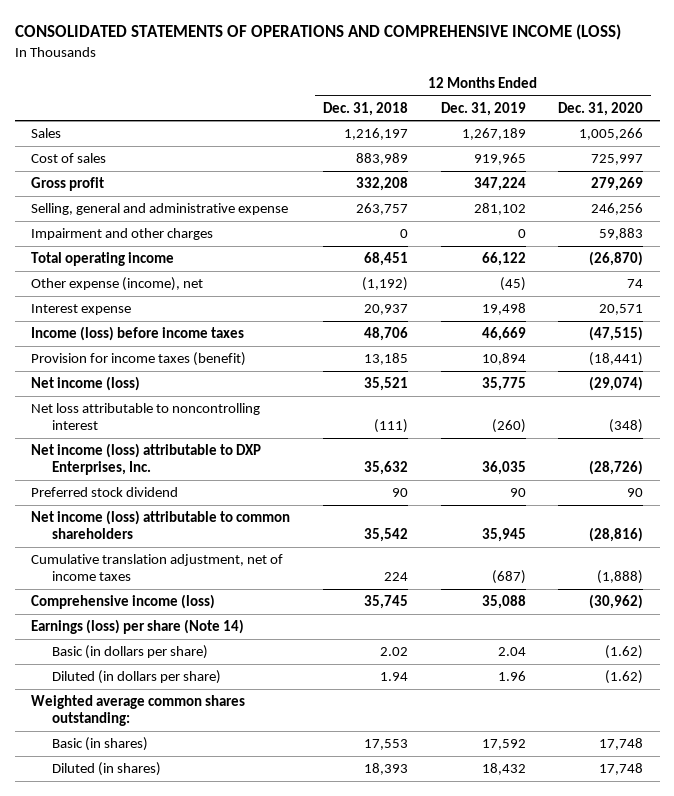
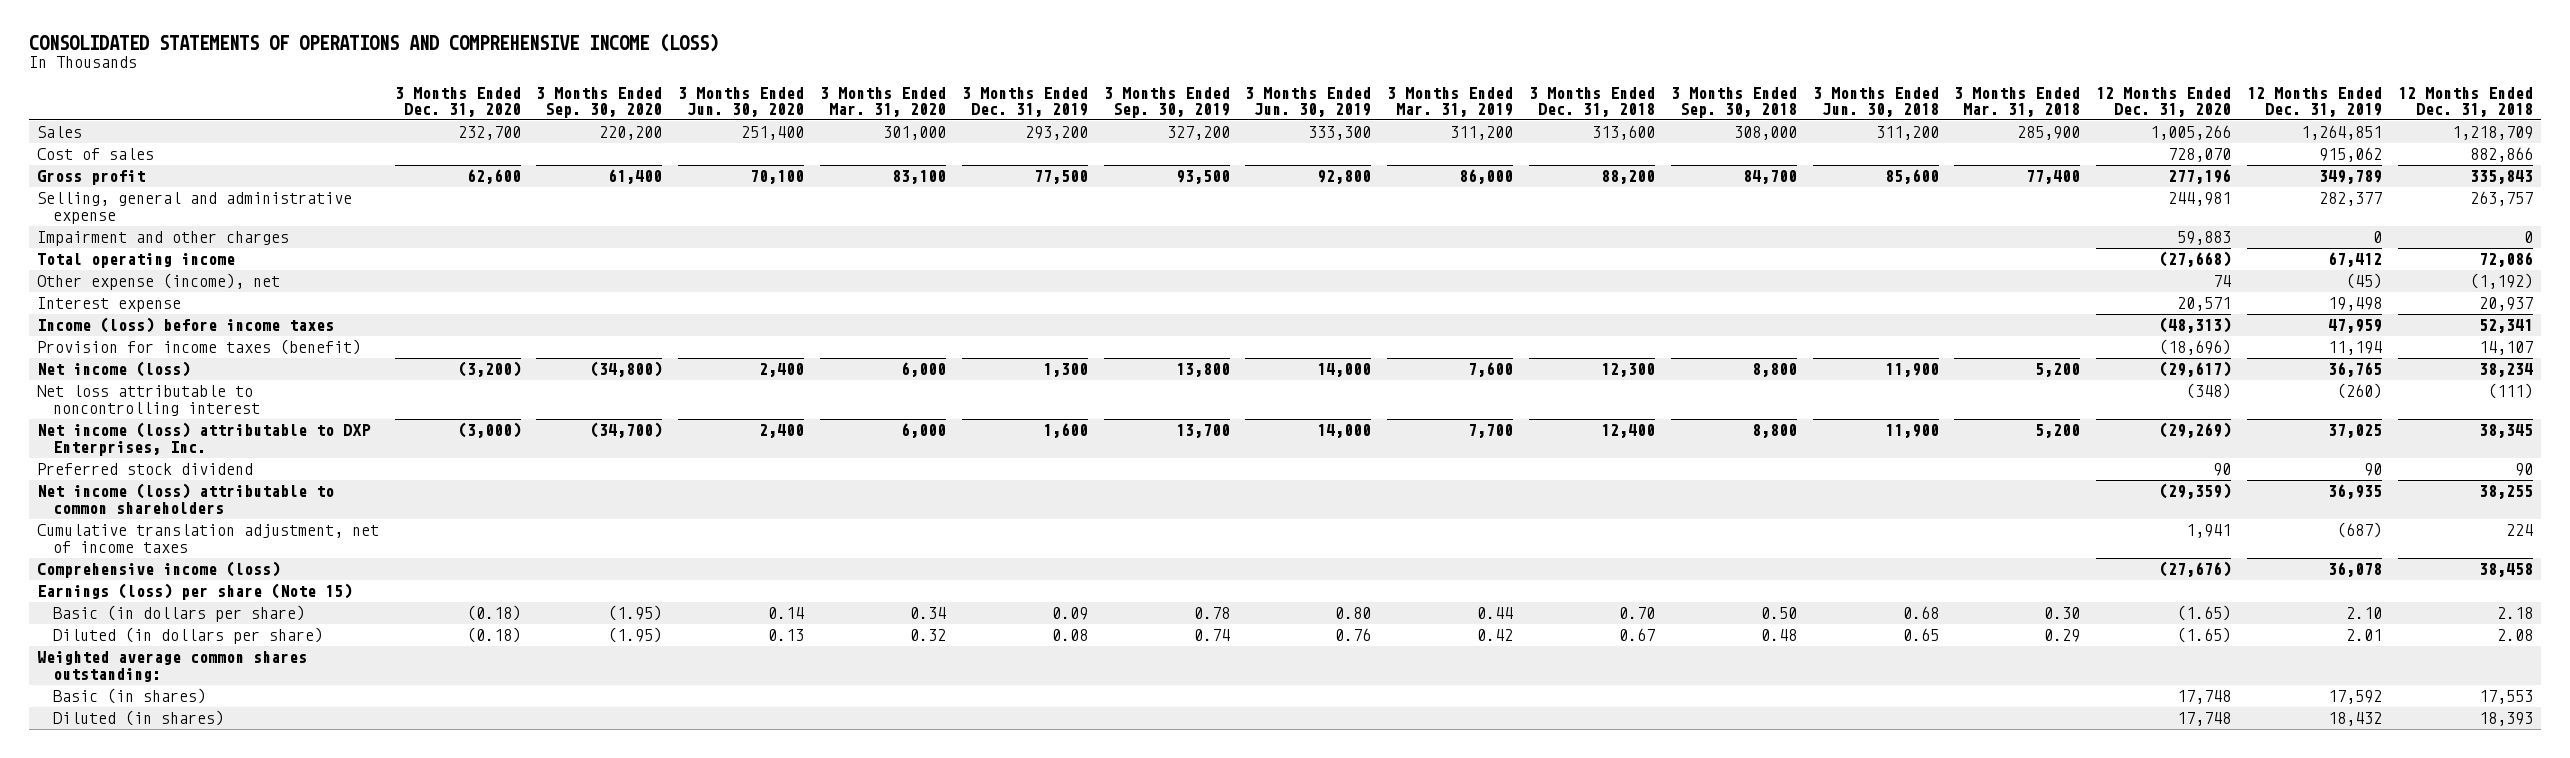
- | 12 Months Ended Dec. 31, 2018 | 12 Months Ended Dec. 31, 2019 | 12 Months Ended Dec. 31, 2020
+ | 3 Months Ended Dec. 31, 2020 | 3 Months Ended Sep. 30, 2020 | 3 Months Ended Jun. 30, 2020 | 3 Months Ended Mar. 31, 2020 | 3 Months Ended Dec. 31, 2019 | 3 Months Ended Sep. 30, 2019 | 3 Months Ended Jun. 30, 2019 | 3 Months Ended Mar. 31, 2019 | 3 Months Ended Dec. 31, 2018 | 3 Months Ended Sep. 30, 2018 | 3 Months Ended Jun. 30, 2018 | 3 Months Ended Mar. 31, 2018 | 12 Months Ended Dec. 31, 2020 | 12 Months Ended Dec. 31, 2019 | 12 Months Ended Dec. 31, 2018
- Sales | 1,216,197 | 1,267,189 | 1,005,266
- Cost of sales | 883,989 | 919,965 | 725,997
- Gross profit | 332,208 | 347,224 | 279,269
- Selling, general and administrative expense | 263,757 | 281,102 | 246,256
+ Sales | 232,700 | 220,200 | 251,400 | 301,000 | 293,200 | 327,200 | 333,300 | 311,200 | 313,600 | 308,000 | 311,200 | 285,900 | 1,005,266 | 1,264,851 | 1,218,709
+ Cost of sales | | | | | | | | | | | | | 728,070 | 915,062 | 882,866
+ Gross profit | 62,600 | 61,400 | 70,100 | 83,100 | 77,500 | 93,500 | 92,800 | 86,000 | 88,200 | 84,700 | 85,600 | 77,400 | 277,196 | 349,789 | 335,843
+ Selling, general and administrative expense | | | | | | | | | | | | | 244,981 | 282,377 | 263,757
- Total operating income | 68,451 | 66,122 | (26,870)
+ Total operating income | | | | | | | | | | | | | (27,668) | 67,412 | 72,086
- Income (loss) before income taxes | 48,706 | 46,669 | (47,515)
- Provision for income taxes (benefit) | 13,185 | 10,894 | (18,441)
- Net income (loss) | 35,521 | 35,775 | (29,074)
+ Income (loss) before income taxes | | | | | | | | | | | | | (48,313) | 47,959 | 52,341
+ Provision for income taxes (benefit) | | | | | | | | | | | | | (18,696) | 11,194 | 14,107
+ Net income (loss) | (3,200) | (34,800) | 2,400 | 6,000 | 1,300 | 13,800 | 14,000 | 7,600 | 12,300 | 8,800 | 11,900 | 5,200 | (29,617) | 36,765 | 38,234
- Net income (loss) attributable to DXP Enterprises, Inc. | 35,632 | 36,035 | (28,726)
+ Net income (loss) attributable to DXP Enterprises, Inc. | (3,000) | (34,700) | 2,400 | 6,000 | 1,600 | 13,700 | 14,000 | 7,700 | 12,400 | 8,800 | 11,900 | 5,200 | (29,269) | 37,025 | 38,345
- Net income (loss) attributable to common shareholders | 35,542 | 35,945 | (28,816)
- Cumulative translation adjustment, net of income taxes | 224 | (687) | (1,888)
- Comprehensive income (loss) | 35,745 | 35,088 | (30,962)
- Earnings (loss) per share (Note 14)
- Basic (in dollars per share) | 2.02 | 2.04 | (1.62)
- Diluted (in dollars per share) | 1.94 | 1.96 | (1.62)
+ Net income (loss) attributable to common shareholders | | | | | | | | | | | | | (29,359) | 36,935 | 38,255
+ Cumulative translation adjustment, net of income taxes | | | | | | | | | | | | | 1,941 | (687) | 224
+ Comprehensive income (loss) | | | | | | | | | | | | | (27,676) | 36,078 | 38,458
+ Earnings (loss) per share (Note 15)
+ Basic (in dollars per share) | (0.18) | (1.95) | 0.14 | 0.34 | 0.09 | 0.78 | 0.80 | 0.44 | 0.70 | 0.50 | 0.68 | 0.30 | (1.65) | 2.10 | 2.18
+ Diluted (in dollars per share) | (0.18) | (1.95) | 0.13 | 0.32 | 0.08 | 0.74 | 0.76 | 0.42 | 0.67 | 0.48 | 0.65 | 0.29 | (1.65) | 2.01 | 2.08

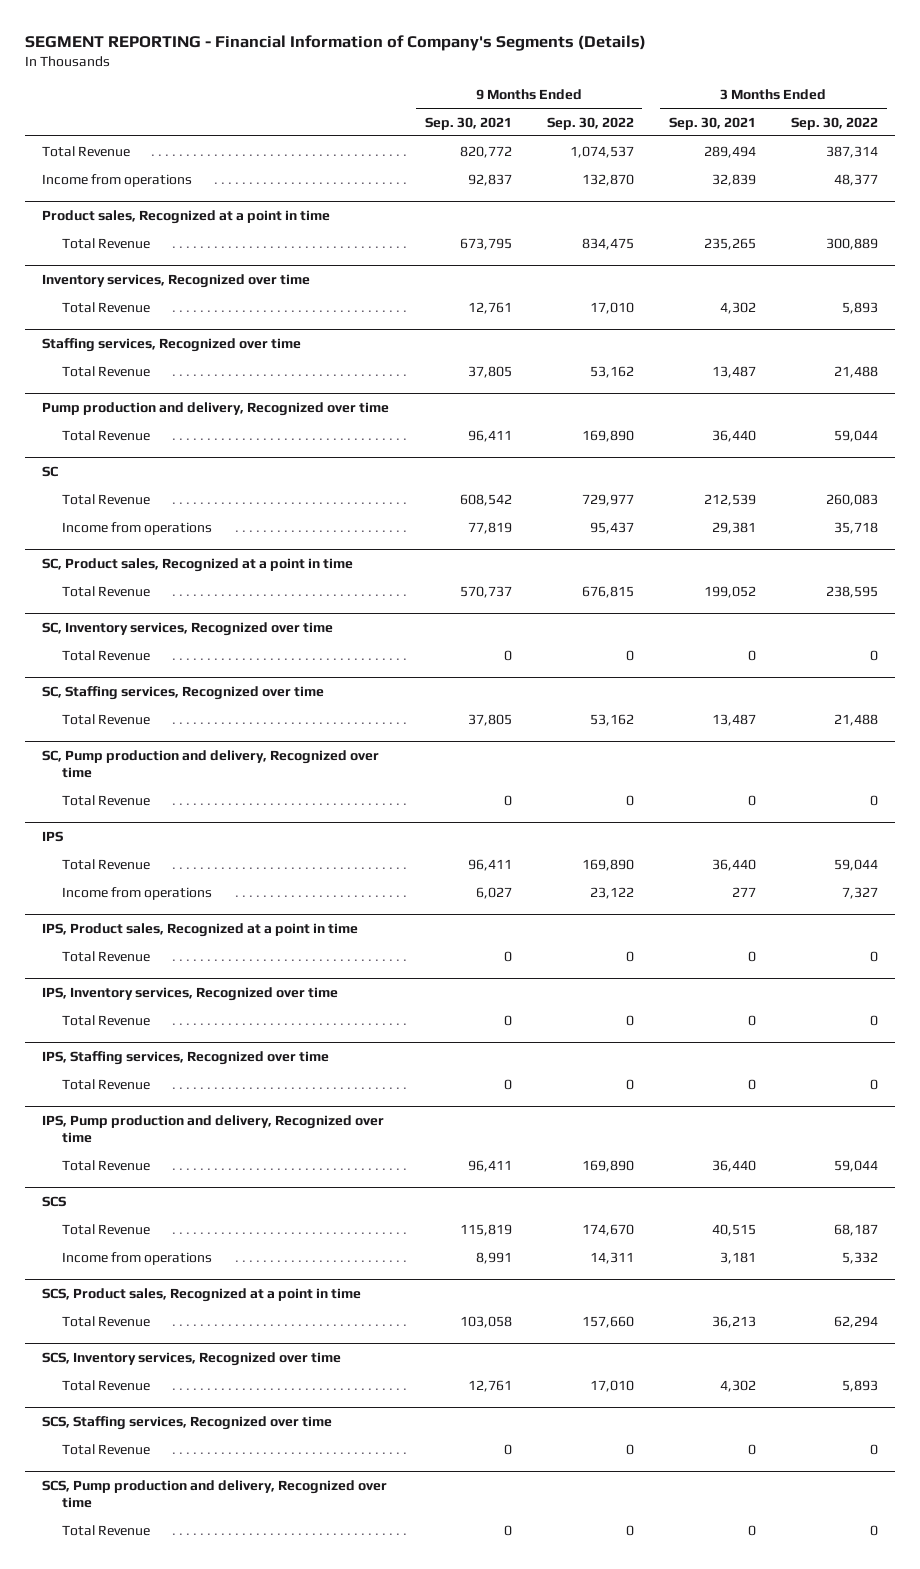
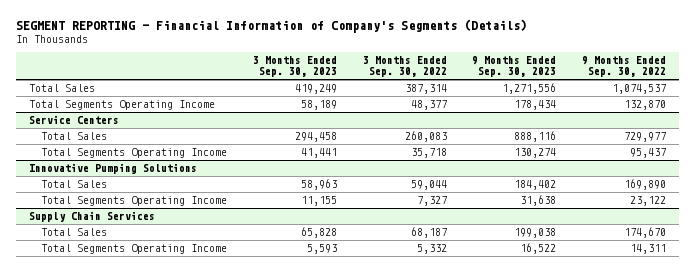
- | 9 Months Ended Sep. 30, 2021 | 9 Months Ended Sep. 30, 2022 | 3 Months Ended Sep. 30, 2021 | 3 Months Ended Sep. 30, 2022
+ | 3 Months Ended Sep. 30, 2023 | 3 Months Ended Sep. 30, 2022 | 9 Months Ended Sep. 30, 2023 | 9 Months Ended Sep. 30, 2022
- Total Revenue | 820,772 | 1,074,537 | 289,494 | 387,314
- Income from operations | 92,837 | 132,870 | 32,839 | 48,377
- Product sales, Recognized at a point in time
- Total Revenue | 673,795 | 834,475 | 235,265 | 300,889
- Inventory services, Recognized over time
- Total Revenue | 12,761 | 17,010 | 4,302 | 5,893
- Staffing services, Recognized over time
- Total Revenue | 37,805 | 53,162 | 13,487 | 21,488
- Pump production and delivery, Recognized over time
- Total Revenue | 96,411 | 169,890 | 36,440 | 59,044
- SC
- Total Revenue | 608,542 | 729,977 | 212,539 | 260,083
- Income from operations | 77,819 | 95,437 | 29,381 | 35,718
- SC, Product sales, Recognized at a point in time
- Total Revenue | 570,737 | 676,815 | 199,052 | 238,595
- SC, Inventory services, Recognized over time
- Total Revenue | 0 | 0 | 0 | 0
- SC, Staffing services, Recognized over time
- Total Revenue | 37,805 | 53,162 | 13,487 | 21,488
- SC, Pump production and delivery, Recognized over time
- Total Revenue | 0 | 0 | 0 | 0
- IPS
- Total Revenue | 96,411 | 169,890 | 36,440 | 59,044
- Income from operations | 6,027 | 23,122 | 277 | 7,327
- IPS, Product sales, Recognized at a point in time
- Total Revenue | 0 | 0 | 0 | 0
- IPS, Inventory services, Recognized over time
- Total Revenue | 0 | 0 | 0 | 0
- IPS, Staffing services, Recognized over time
- Total Revenue | 0 | 0 | 0 | 0
- IPS, Pump production and delivery, Recognized over time
- Total Revenue | 96,411 | 169,890 | 36,440 | 59,044
- SCS
- Total Revenue | 115,819 | 174,670 | 40,515 | 68,187
- Income from operations | 8,991 | 14,311 | 3,181 | 5,332
- SCS, Product sales, Recognized at a point in time
- Total Revenue | 103,058 | 157,660 | 36,213 | 62,294
- SCS, Inventory services, Recognized over time
- Total Revenue | 12,761 | 17,010 | 4,302 | 5,893
- SCS, Staffing services, Recognized over time
- Total Revenue | 0 | 0 | 0 | 0
- SCS, Pump production and delivery, Recognized over time
- Total Revenue | 0 | 0 | 0 | 0
+ Total Sales | 419,249 | 387,314 | 1,271,556 | 1,074,537
+ Total Segments Operating Income | 58,189 | 48,377 | 178,434 | 132,870
+ Service Centers
+ Total Sales | 294,458 | 260,083 | 888,116 | 729,977
+ Total Segments Operating Income | 41,441 | 35,718 | 130,274 | 95,437
+ Innovative Pumping Solutions
+ Total Sales | 58,963 | 59,044 | 184,402 | 169,890
+ Total Segments Operating Income | 11,155 | 7,327 | 31,638 | 23,122
+ Supply Chain Services
+ Total Sales | 65,828 | 68,187 | 199,038 | 174,670
+ Total Segments Operating Income | 5,593 | 5,332 | 16,522 | 14,311

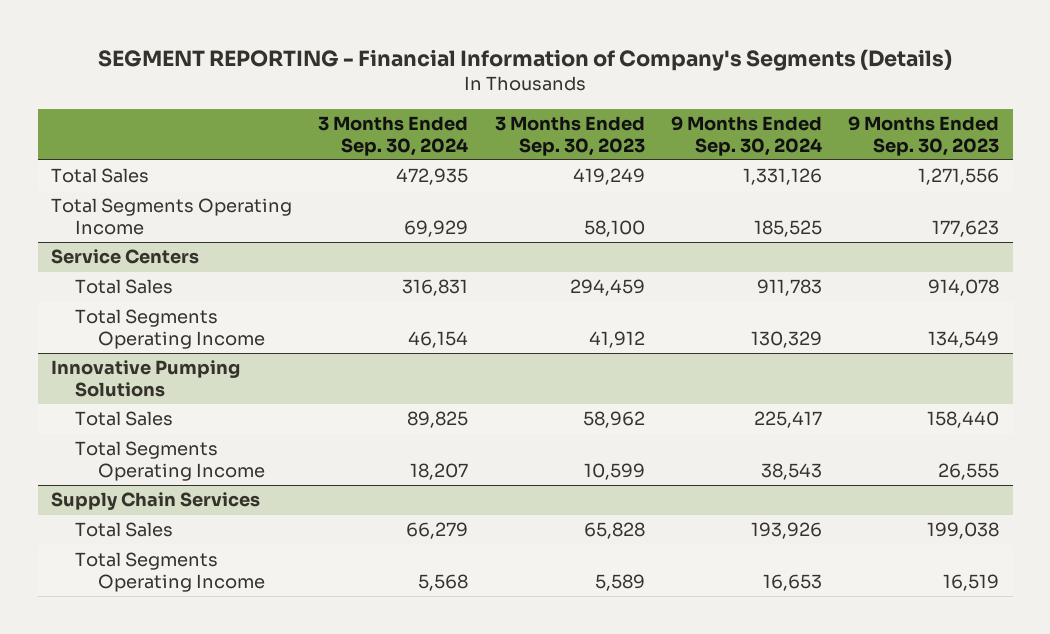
- | 3 Months Ended Sep. 30, 2023 | 3 Months Ended Sep. 30, 2022 | 9 Months Ended Sep. 30, 2023 | 9 Months Ended Sep. 30, 2022
+ | 3 Months Ended Sep. 30, 2024 | 3 Months Ended Sep. 30, 2023 | 9 Months Ended Sep. 30, 2024 | 9 Months Ended Sep. 30, 2023
- Total Segments Operating Income | 58,189 | 48,377 | 178,434 | 132,870
+ Total Segments Operating Income | 69,929 | 58,100 | 185,525 | 177,623
@ Service Centers
- Total Sales | 294,458 | 260,083 | 888,116 | 729,977
- Total Segments Operating Income | 41,441 | 35,718 | 130,274 | 95,437
+ Total Sales | 316,831 | 294,459 | 911,783 | 914,078
+ Total Segments Operating Income | 46,154 | 41,912 | 130,329 | 134,549
@ Innovative Pumping Solutions
- Total Sales | 58,963 | 59,044 | 184,402 | 169,890
- Total Segments Operating Income | 11,155 | 7,327 | 31,638 | 23,122
+ Total Sales | 89,825 | 58,962 | 225,417 | 158,440
+ Total Segments Operating Income | 18,207 | 10,599 | 38,543 | 26,555
@ Supply Chain Services
- Total Segments Operating Income | 5,593 | 5,332 | 16,522 | 14,311
+ Total Segments Operating Income | 5,568 | 5,589 | 16,653 | 16,519

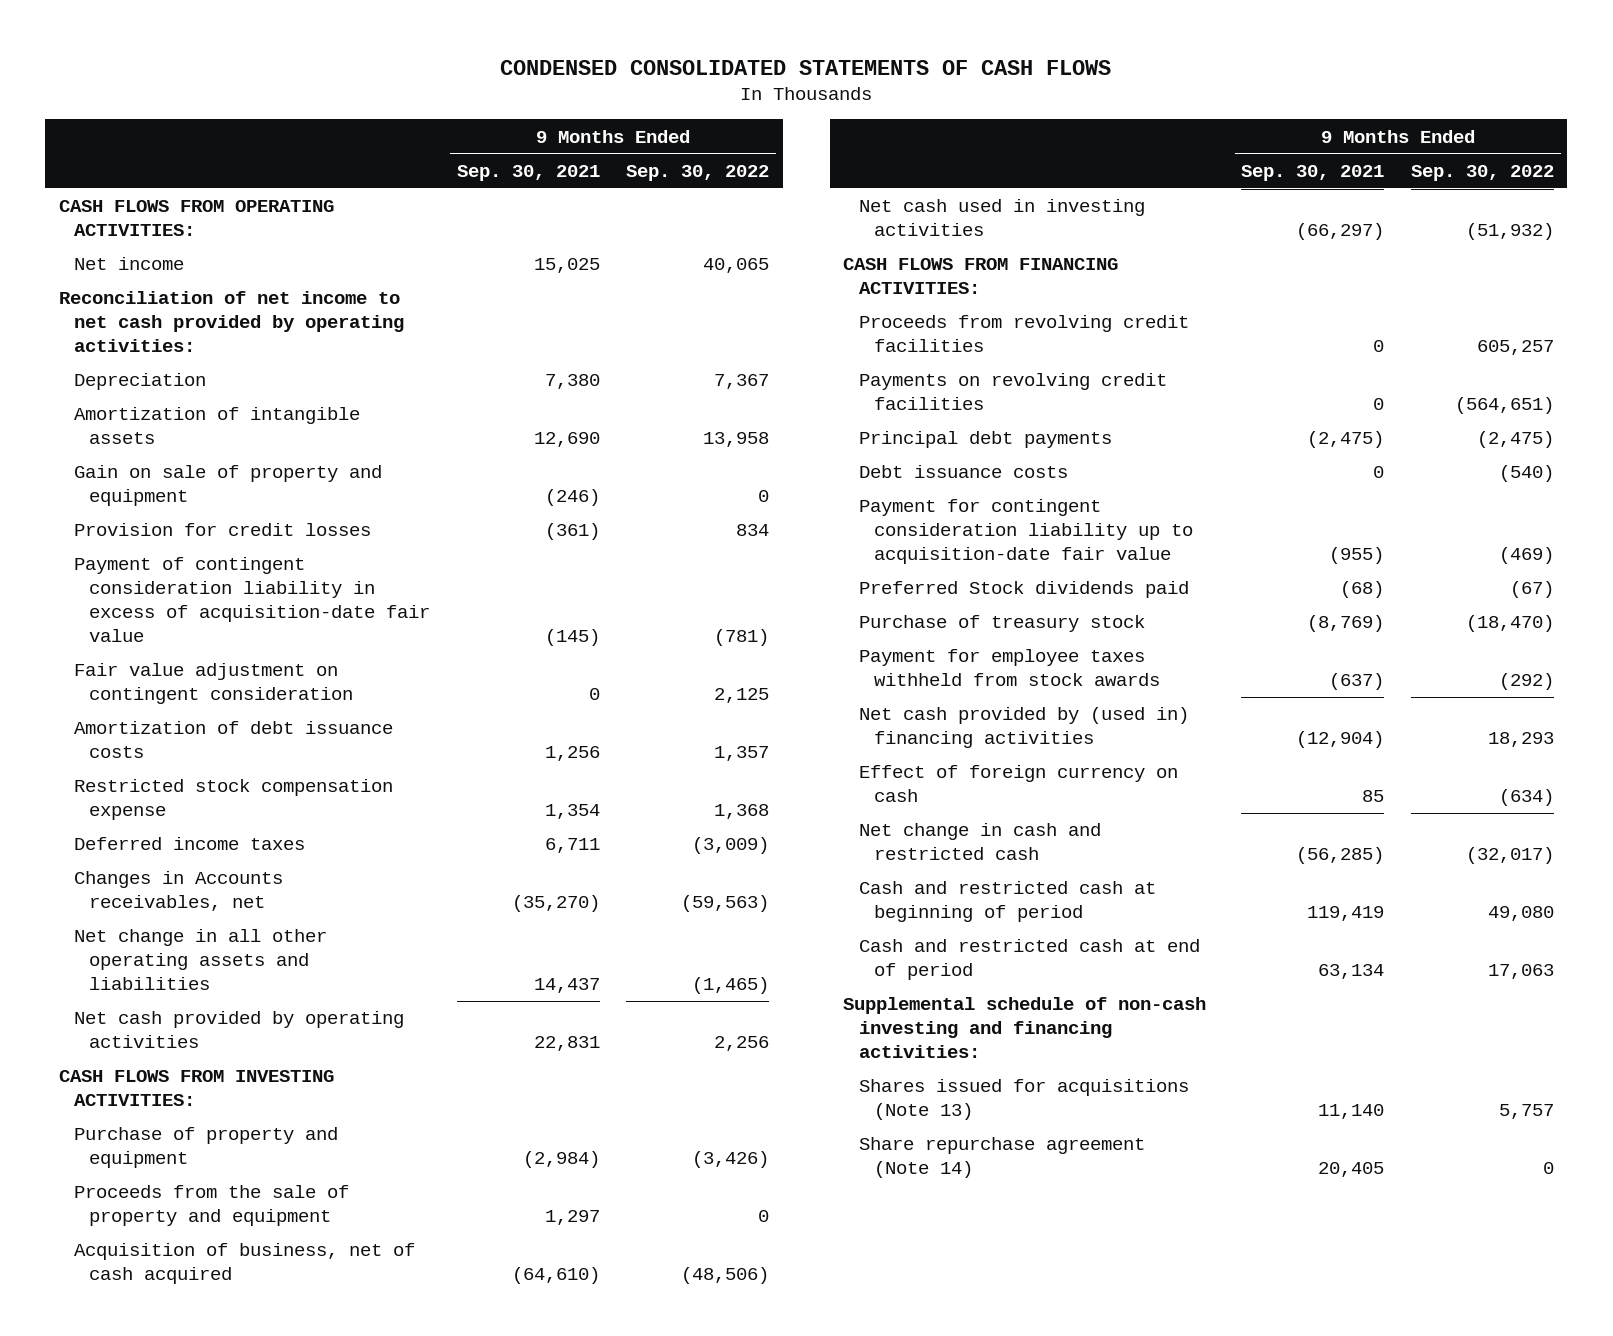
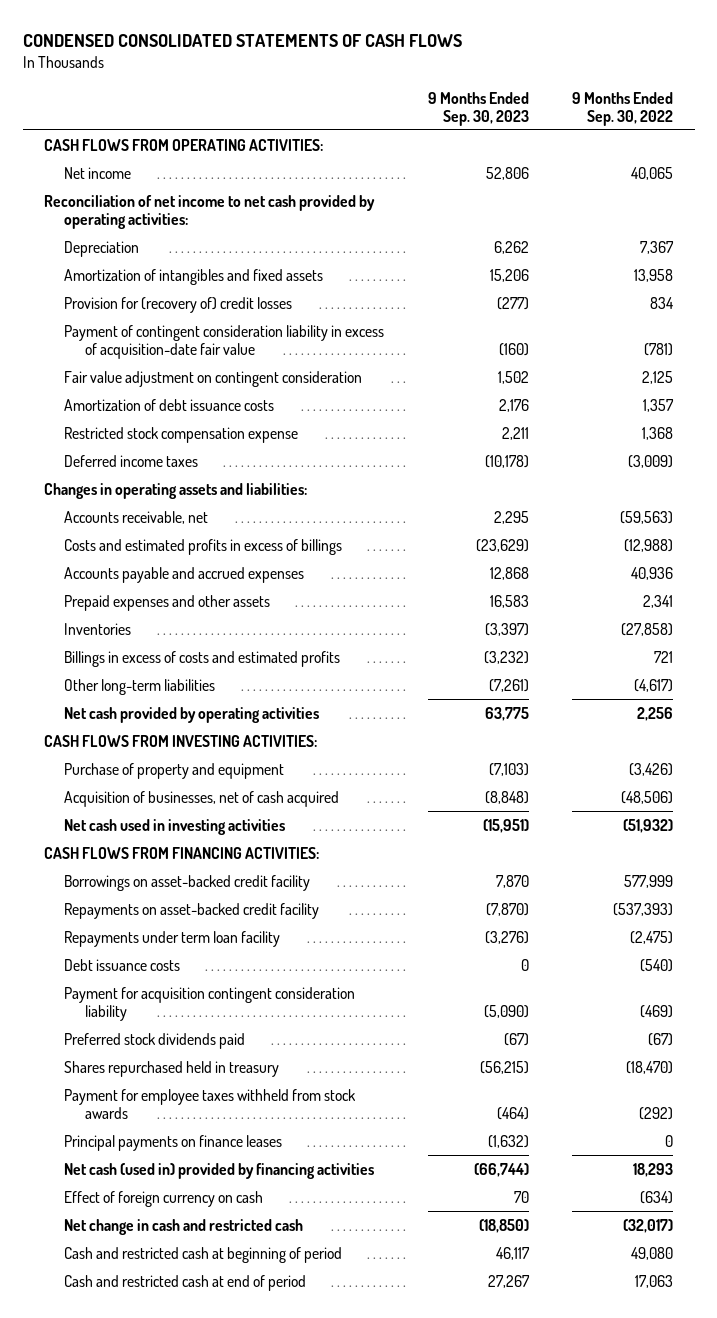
- | 9 Months Ended Sep. 30, 2021 | 9 Months Ended Sep. 30, 2022
+ | 9 Months Ended Sep. 30, 2023 | 9 Months Ended Sep. 30, 2022
- Amortization of intangible assets | 12,690 | 13,958
- Gain on sale of property and equipment | (246) | 0
- Provision for credit losses | (361) | 834
+ Amortization of intangibles and fixed assets | 15,206 | 13,958
+ Provision for (recovery of) credit losses | (277) | 834
- Changes in Accounts receivables, net | (35,270) | (59,563)
- Net change in all other operating assets and liabilities | 14,437 | (1,465)
+ Changes in operating assets and liabilities:
+ Accounts receivable, net | 2,295 | (59,563)
+ Costs and estimated profits in excess of billings | (23,629) | (12,988)
+ Accounts payable and accrued expenses | 12,868 | 40,936
+ Prepaid expenses and other assets | 16,583 | 2,341
+ Inventories | (3,397) | (27,858)
+ Billings in excess of costs and estimated profits | (3,232) | 721
+ Other long-term liabilities | (7,261) | (4,617)
- Proceeds from the sale of property and equipment | 1,297 | 0
- Acquisition of business, net of cash acquired | (64,610) | (48,506)
+ Acquisition of businesses, net of cash acquired | (8,848) | (48,506)
- Proceeds from revolving credit facilities | 0 | 605,257
- Payments on revolving credit facilities | 0 | (564,651)
- Principal debt payments | (2,475) | (2,475)
+ Borrowings on asset-backed credit facility | 7,870 | 577,999
+ Repayments on asset-backed credit facility | (7,870) | (537,393)
+ Repayments under term loan facility | (3,276) | (2,475)
- Payment for contingent consideration liability up to acquisition-date fair value | (955) | (469)
- Preferred Stock dividends paid | (68) | (67)
- Purchase of treasury stock | (8,769) | (18,470)
+ Payment for acquisition contingent consideration liability | (5,090) | (469)
+ Preferred stock dividends paid | (67) | (67)
+ Shares repurchased held in treasury | (56,215) | (18,470)
- Net cash provided by (used in) financing activities | (12,904) | 18,293
+ Principal payments on finance leases | (1,632) | 0
+ Net cash (used in) provided by financing activities | (66,744) | 18,293
- Supplemental schedule of non-cash investing and financing activities:
- Shares issued for acquisitions (Note 13) | 11,140 | 5,757
- Share repurchase agreement (Note 14) | 20,405 | 0

